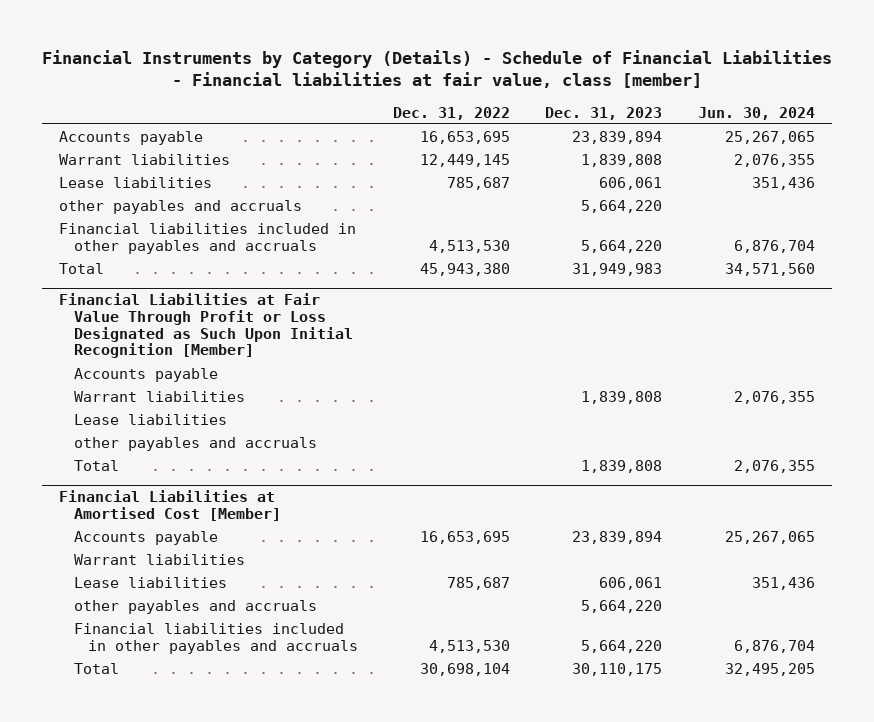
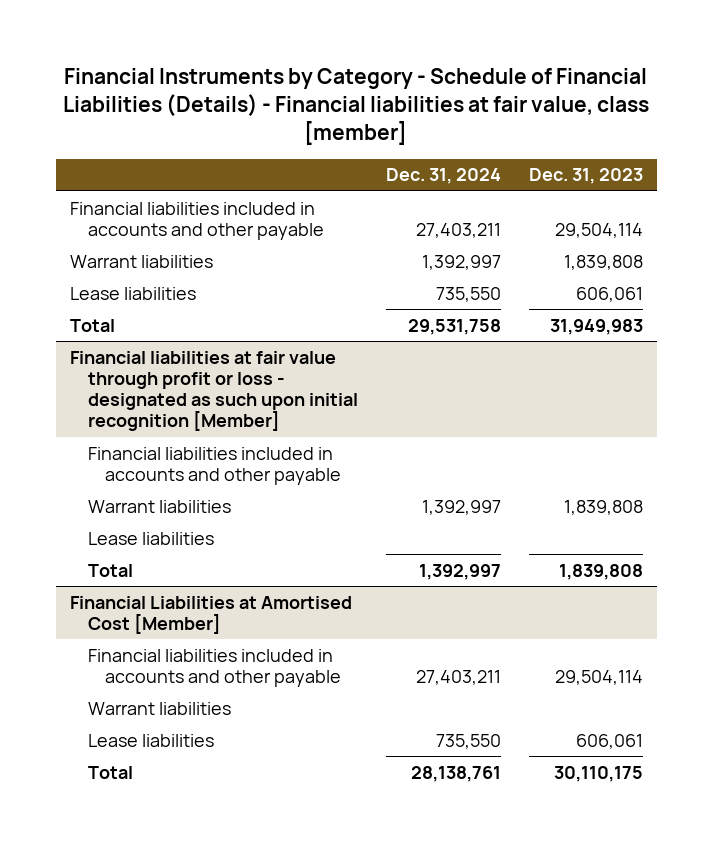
- Financial Instruments by Category (Details) - Schedule of Financial Liabilities - Financial liabilities at fair value, class [member]
+ Financial Instruments by Category - Schedule of Financial Liabilities (Details) - Financial liabilities at fair value, class [member]
- | Dec. 31, 2022 | Dec. 31, 2023 | Jun. 30, 2024
+ | Dec. 31, 2024 | Dec. 31, 2023
- Accounts payable | 16,653,695 | 23,839,894 | 25,267,065
+ Financial liabilities included in accounts and other payable | 27,403,211 | 29,504,114
- other payables and accruals | | 5,664,220 |
- Financial liabilities included in other payables and accruals | 4,513,530 | 5,664,220 | 6,876,704
- Financial Liabilities at Fair Value Through Profit or Loss Designated as Such Upon Initial Recognition [Member]
- Accounts payable
+ Financial liabilities at fair value through profit or loss - designated as such upon initial recognition [Member]
+ Financial liabilities included in accounts and other payable
- other payables and accruals
@ Financial Liabilities at Amortised Cost [Member]
- Accounts payable | 16,653,695 | 23,839,894 | 25,267,065
+ Financial liabilities included in accounts and other payable | 27,403,211 | 29,504,114
- other payables and accruals | | 5,664,220 |
- Financial liabilities included in other payables and accruals | 4,513,530 | 5,664,220 | 6,876,704

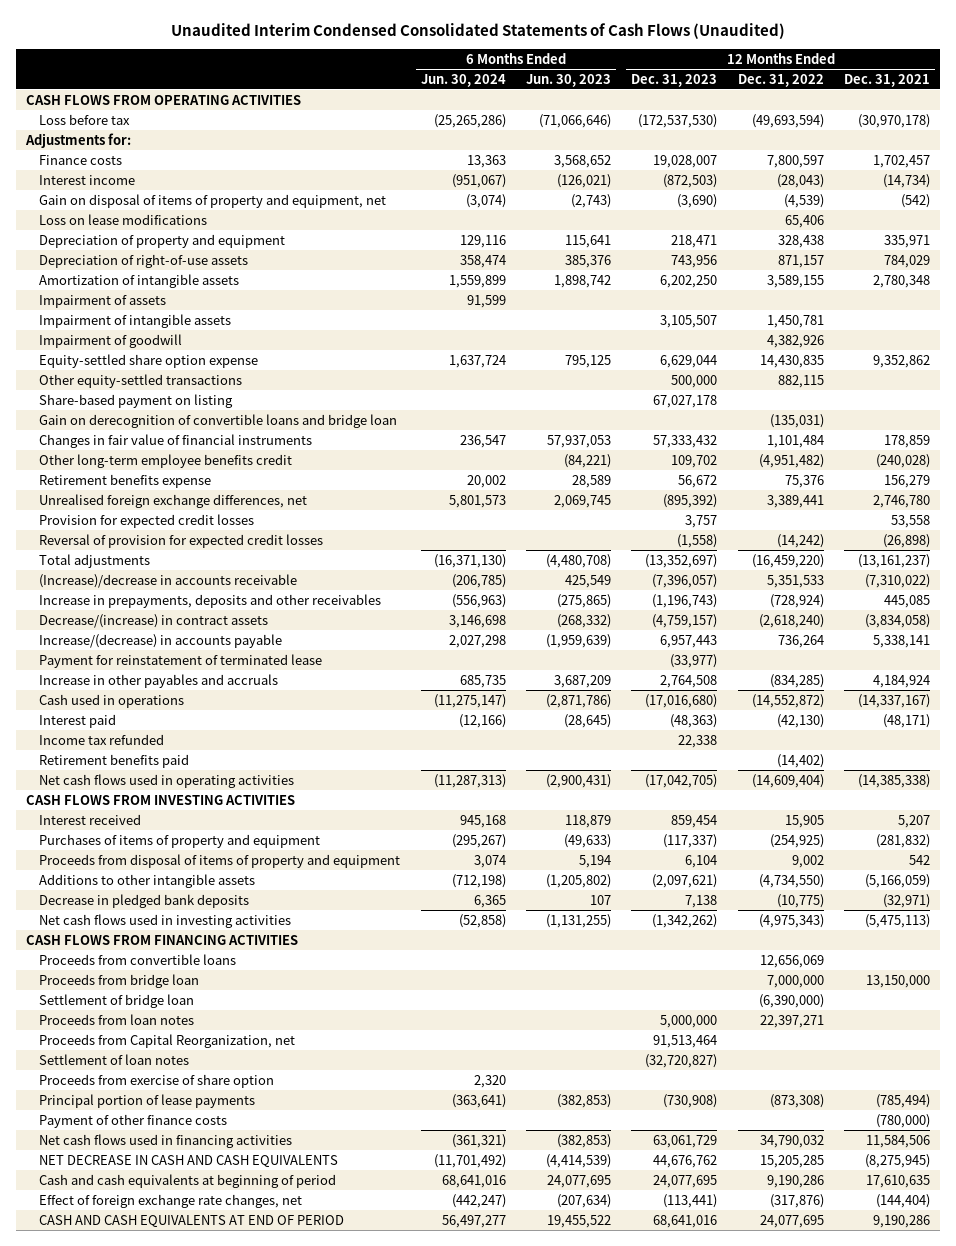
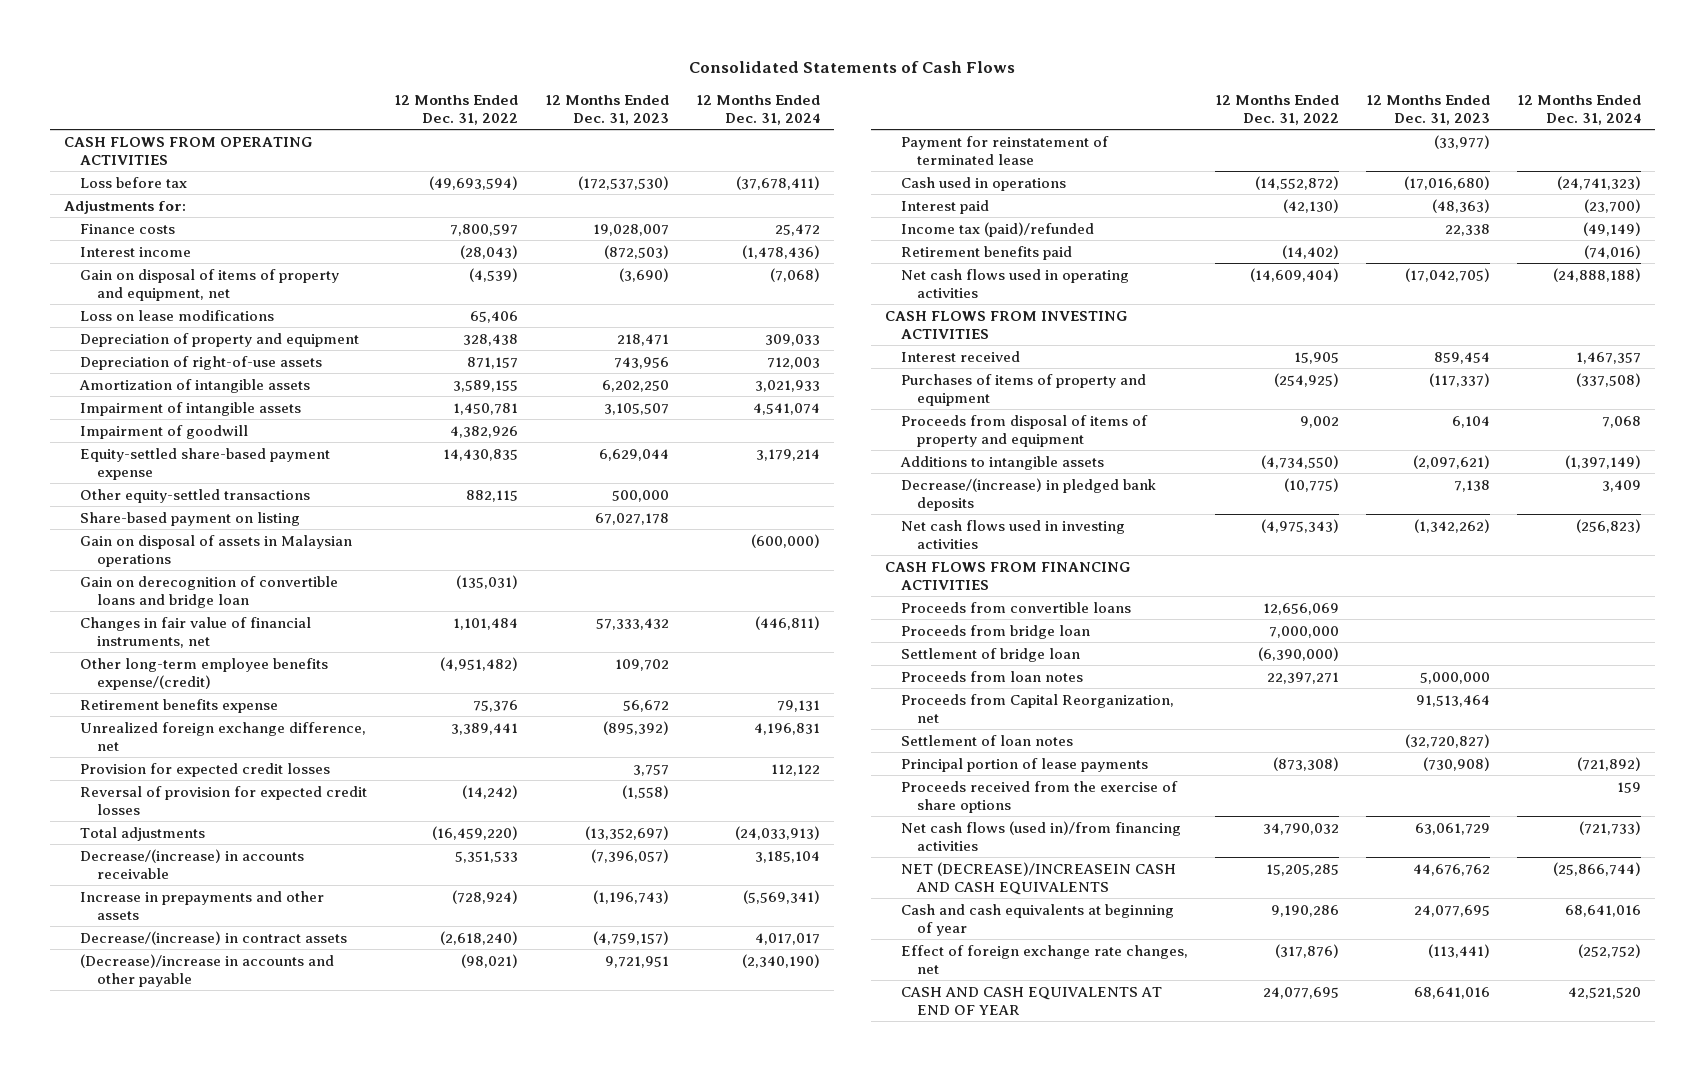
- Unaudited Interim Condensed Consolidated Statements of Cash Flows (Unaudited)
+ Consolidated Statements of Cash Flows
- | 6 Months Ended Jun. 30, 2024 | 6 Months Ended Jun. 30, 2023 | 12 Months Ended Dec. 31, 2023 | 12 Months Ended Dec. 31, 2022 | 12 Months Ended Dec. 31, 2021
+ | 12 Months Ended Dec. 31, 2022 | 12 Months Ended Dec. 31, 2023 | 12 Months Ended Dec. 31, 2024
- Impairment of assets | 91,599 | | | |
- Equity-settled share option expense | 1,637,724 | 795,125 | 6,629,044 | 14,430,835 | 9,352,862
+ Equity-settled share-based payment expense | 14,430,835 | 6,629,044 | 3,179,214
+ Gain on disposal of assets in Malaysian operations | | | (600,000)
- Changes in fair value of financial instruments | 236,547 | 57,937,053 | 57,333,432 | 1,101,484 | 178,859
- Other long-term employee benefits credit | | (84,221) | 109,702 | (4,951,482) | (240,028)
+ Changes in fair value of financial instruments, net | 1,101,484 | 57,333,432 | (446,811)
+ Other long-term employee benefits expense/(credit) | (4,951,482) | 109,702 |
- Unrealised foreign exchange differences, net | 5,801,573 | 2,069,745 | (895,392) | 3,389,441 | 2,746,780
+ Unrealized foreign exchange difference, net | 3,389,441 | (895,392) | 4,196,831
- (Increase)/decrease in accounts receivable | (206,785) | 425,549 | (7,396,057) | 5,351,533 | (7,310,022)
- Increase in prepayments, deposits and other receivables | (556,963) | (275,865) | (1,196,743) | (728,924) | 445,085
+ Decrease/(increase) in accounts receivable | 5,351,533 | (7,396,057) | 3,185,104
+ Increase in prepayments and other assets | (728,924) | (1,196,743) | (5,569,341)
- Increase/(decrease) in accounts payable | 2,027,298 | (1,959,639) | 6,957,443 | 736,264 | 5,338,141
+ (Decrease)/increase in accounts and other payable | (98,021) | 9,721,951 | (2,340,190)
- Increase in other payables and accruals | 685,735 | 3,687,209 | 2,764,508 | (834,285) | 4,184,924
- Income tax refunded | | | 22,338 | |
+ Income tax (paid)/refunded | | 22,338 | (49,149)
- Additions to other intangible assets | (712,198) | (1,205,802) | (2,097,621) | (4,734,550) | (5,166,059)
- Decrease in pledged bank deposits | 6,365 | 107 | 7,138 | (10,775) | (32,971)
+ Additions to intangible assets | (4,734,550) | (2,097,621) | (1,397,149)
+ Decrease/(increase) in pledged bank deposits | (10,775) | 7,138 | 3,409
- Proceeds from exercise of share option | 2,320 | | | |
- Payment of other finance costs | | | | | (780,000)
- Net cash flows used in financing activities | (361,321) | (382,853) | 63,061,729 | 34,790,032 | 11,584,506
- NET DECREASE IN CASH AND CASH EQUIVALENTS | (11,701,492) | (4,414,539) | 44,676,762 | 15,205,285 | (8,275,945)
- Cash and cash equivalents at beginning of period | 68,641,016 | 24,077,695 | 24,077,695 | 9,190,286 | 17,610,635
+ Proceeds received from the exercise of share options | | | 159
+ Net cash flows (used in)/from financing activities | 34,790,032 | 63,061,729 | (721,733)
+ NET (DECREASE)/INCREASEIN CASH AND CASH EQUIVALENTS | 15,205,285 | 44,676,762 | (25,866,744)
+ Cash and cash equivalents at beginning of year | 9,190,286 | 24,077,695 | 68,641,016
- CASH AND CASH EQUIVALENTS AT END OF PERIOD | 56,497,277 | 19,455,522 | 68,641,016 | 24,077,695 | 9,190,286
+ CASH AND CASH EQUIVALENTS AT END OF YEAR | 24,077,695 | 68,641,016 | 42,521,520

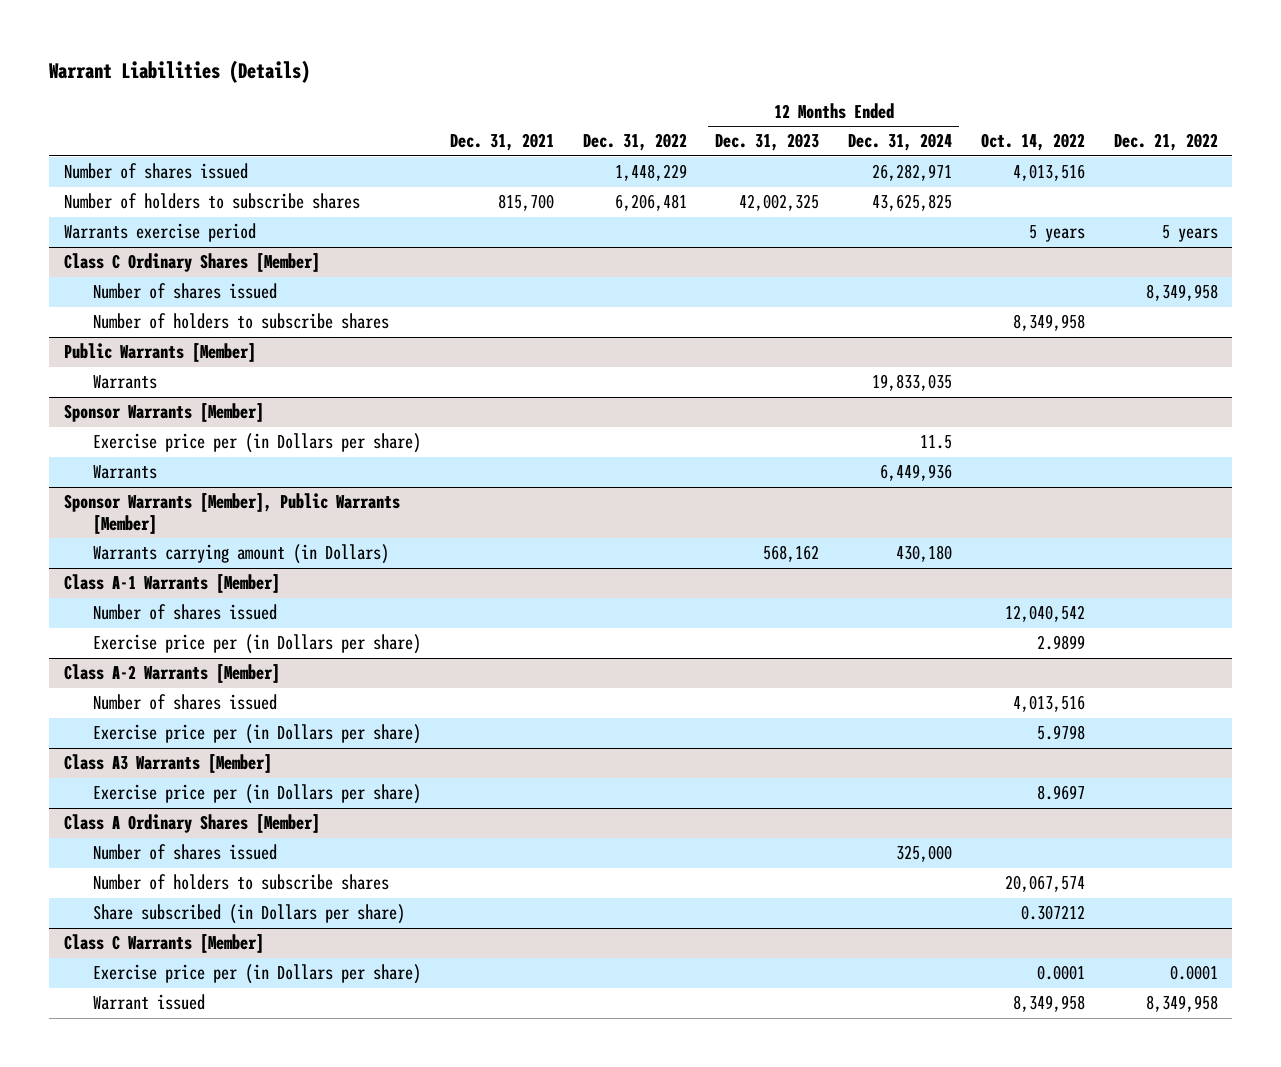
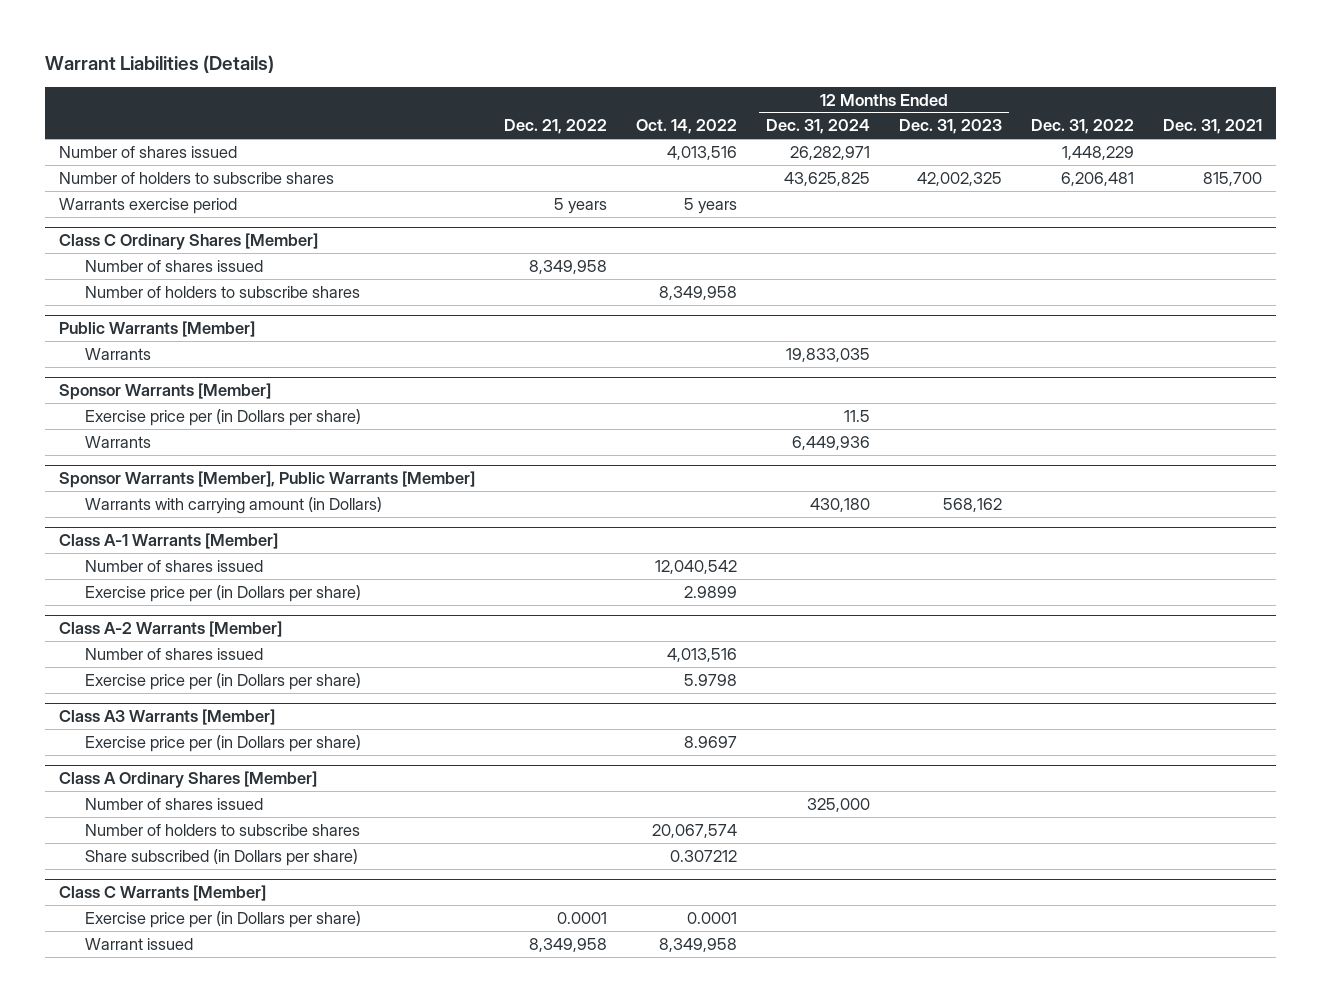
- | Dec. 31, 2021 | Dec. 31, 2022 | 12 Months Ended Dec. 31, 2023 | 12 Months Ended Dec. 31, 2024 | Oct. 14, 2022 | Dec. 21, 2022
+ | Dec. 21, 2022 | Oct. 14, 2022 | 12 Months Ended Dec. 31, 2024 | 12 Months Ended Dec. 31, 2023 | Dec. 31, 2022 | Dec. 31, 2021
@ Sponsor Warrants [Member], Public Warrants [Member]
- Warrants carrying amount (in Dollars) | | | 568,162 | 430,180 | |
+ Warrants with carrying amount (in Dollars) | | | 430,180 | 568,162 | |

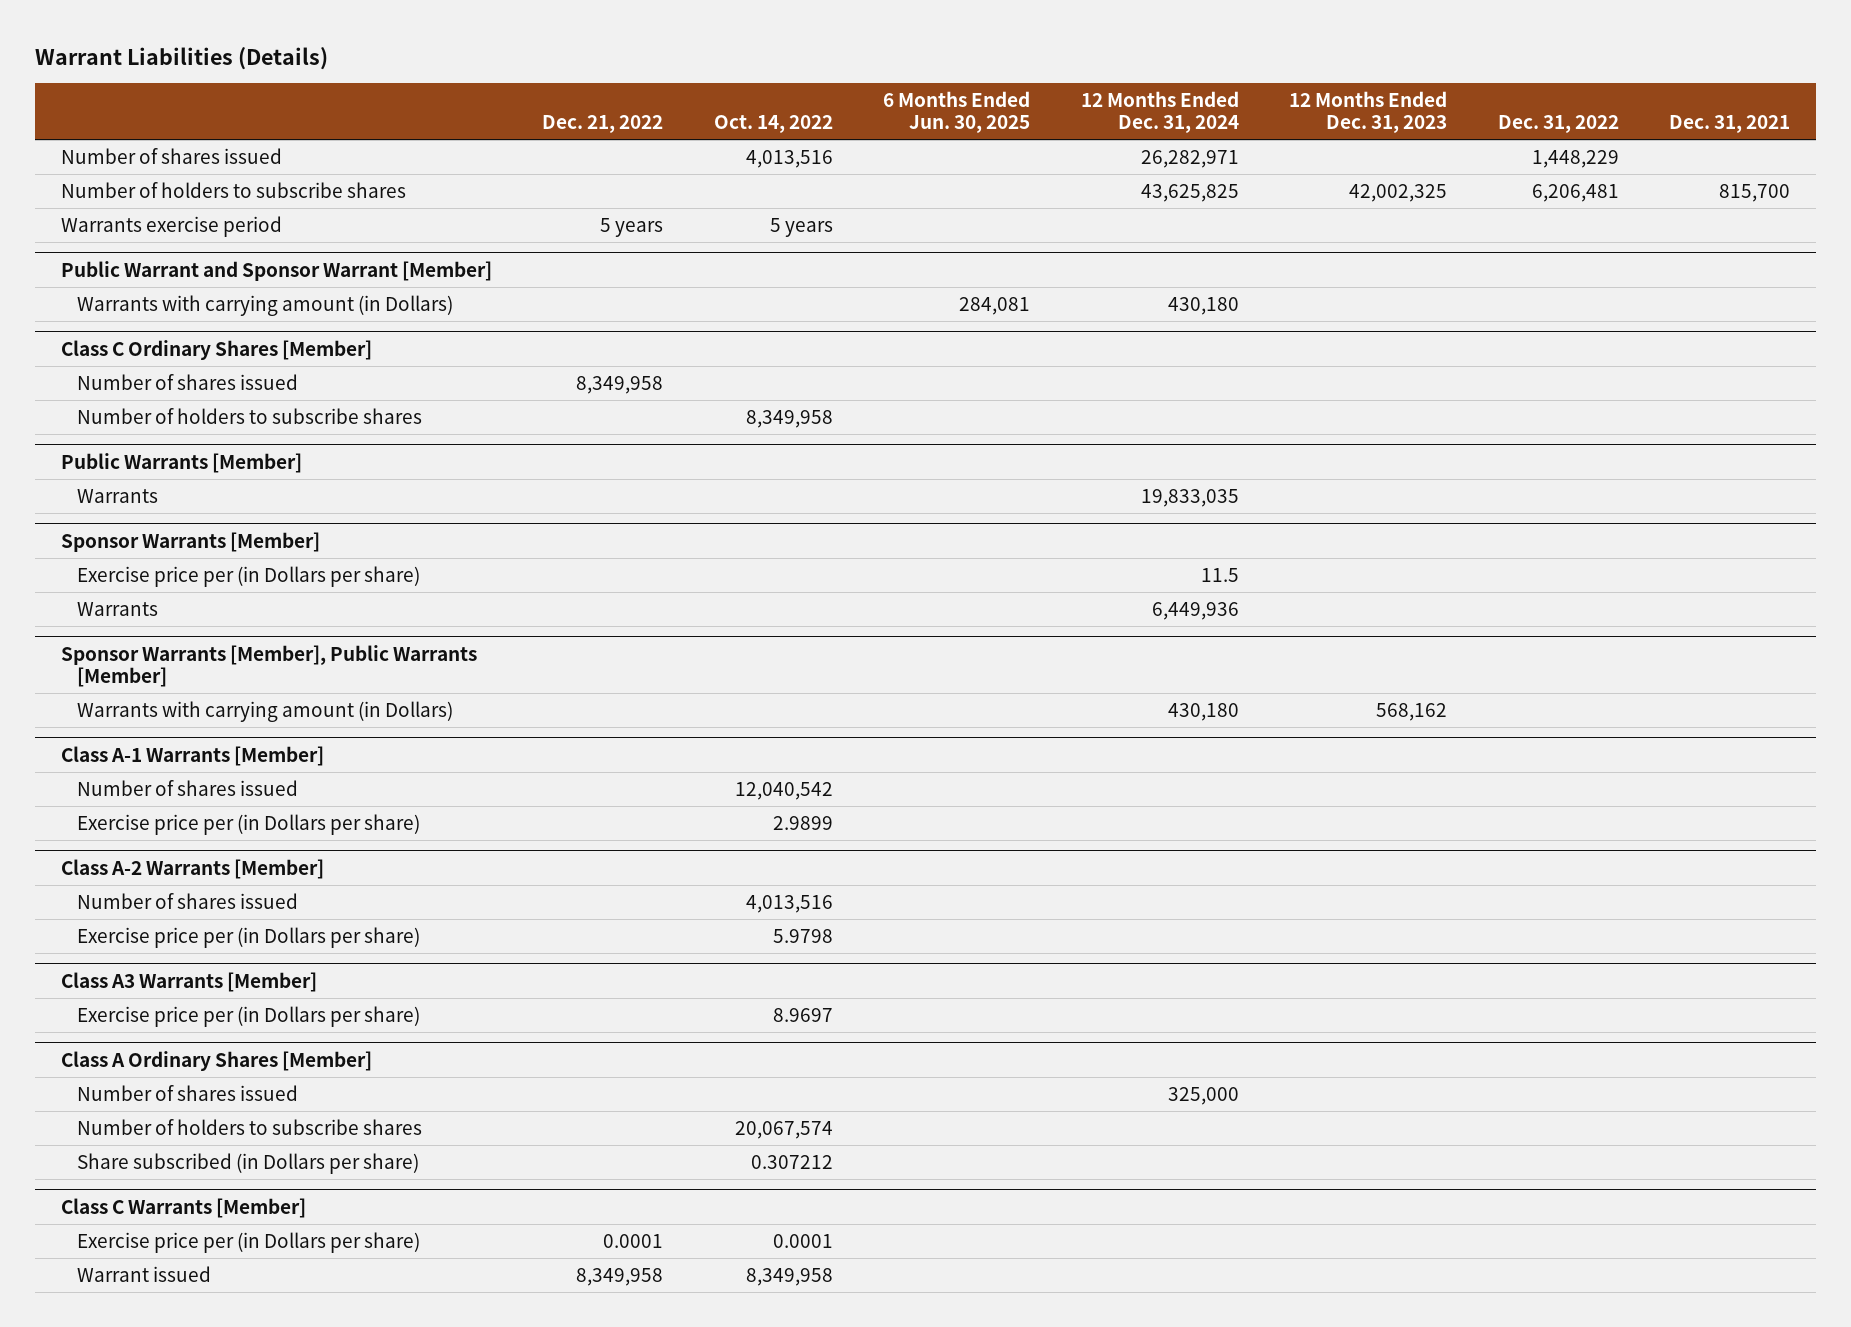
- | Dec. 21, 2022 | Oct. 14, 2022 | 12 Months Ended Dec. 31, 2024 | 12 Months Ended Dec. 31, 2023 | Dec. 31, 2022 | Dec. 31, 2021
+ | Dec. 21, 2022 | Oct. 14, 2022 | 6 Months Ended Jun. 30, 2025 | 12 Months Ended Dec. 31, 2024 | 12 Months Ended Dec. 31, 2023 | Dec. 31, 2022 | Dec. 31, 2021
+ Public Warrant and Sponsor Warrant [Member]
+ Warrants with carrying amount (in Dollars) | | | 284,081 | 430,180 | | |

